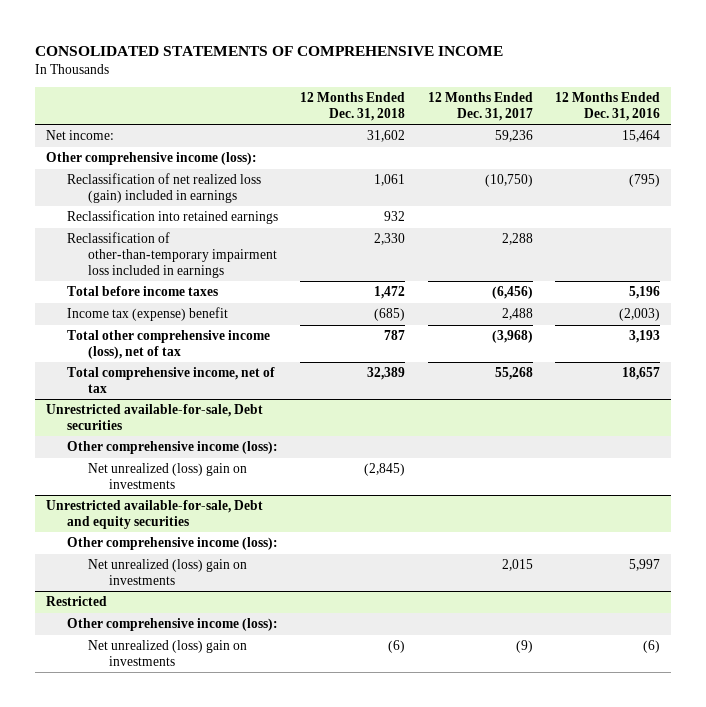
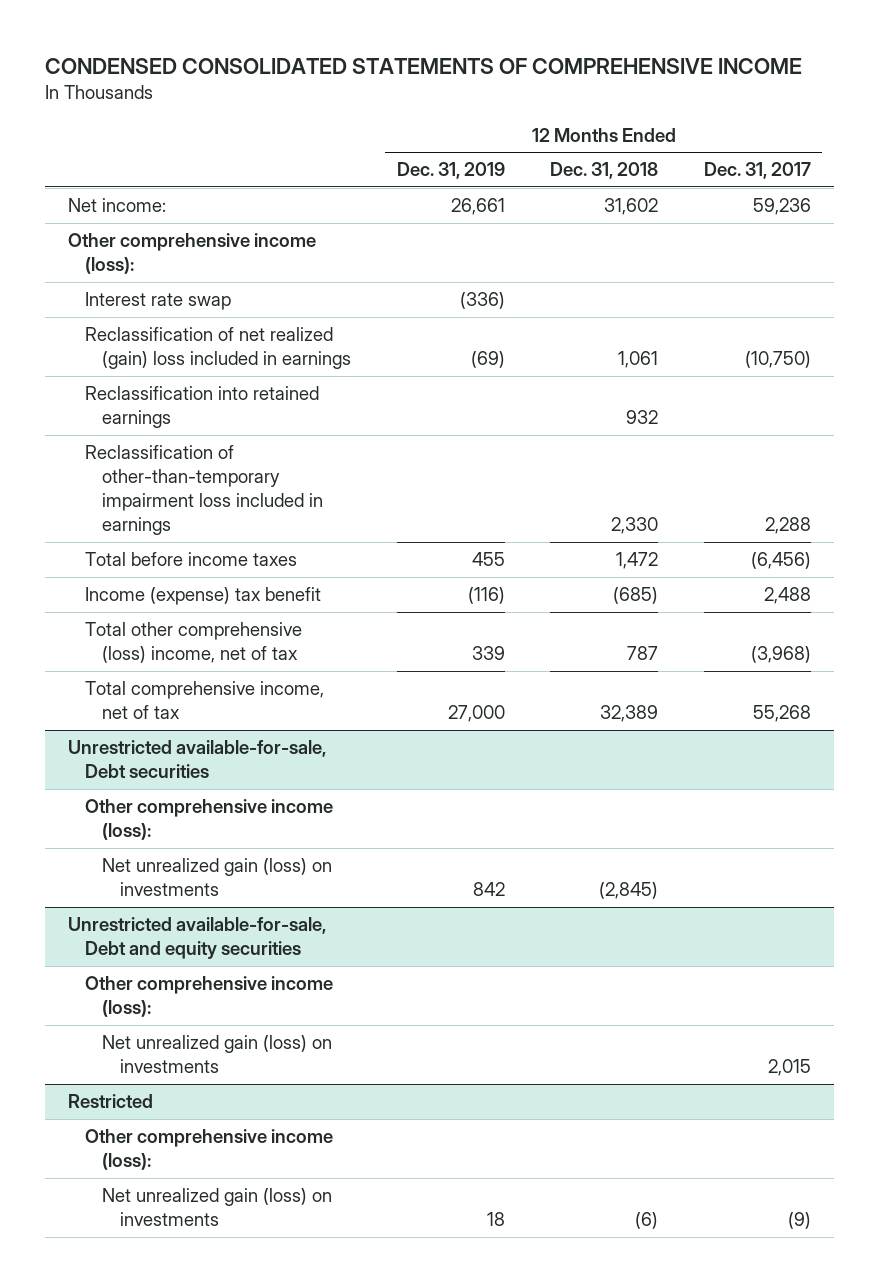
- CONSOLIDATED STATEMENTS OF COMPREHENSIVE INCOME
+ CONDENSED CONSOLIDATED STATEMENTS OF COMPREHENSIVE INCOME
- | 12 Months Ended Dec. 31, 2018 | 12 Months Ended Dec. 31, 2017 | 12 Months Ended Dec. 31, 2016
+ | 12 Months Ended Dec. 31, 2019 | 12 Months Ended Dec. 31, 2018 | 12 Months Ended Dec. 31, 2017
- Reclassification of net realized loss (gain) included in earnings | 1,061 | (10,750) | (795)
+ Interest rate swap | (336) | |
+ Reclassification of net realized (gain) loss included in earnings | (69) | 1,061 | (10,750)
- Income tax (expense) benefit | (685) | 2,488 | (2,003)
- Total other comprehensive income (loss), net of tax | 787 | (3,968) | 3,193
+ Income (expense) tax benefit | (116) | (685) | 2,488
+ Total other comprehensive (loss) income, net of tax | 339 | 787 | (3,968)
@ Unrestricted available-for-sale, Debt securities
- Net unrealized (loss) gain on investments | (2,845) | |
+ Net unrealized gain (loss) on investments | 842 | (2,845) |
@ Unrestricted available-for-sale, Debt and equity securities
- Net unrealized (loss) gain on investments | | 2,015 | 5,997
+ Net unrealized gain (loss) on investments | | | 2,015
@ Restricted
- Net unrealized (loss) gain on investments | (6) | (9) | (6)
+ Net unrealized gain (loss) on investments | 18 | (6) | (9)

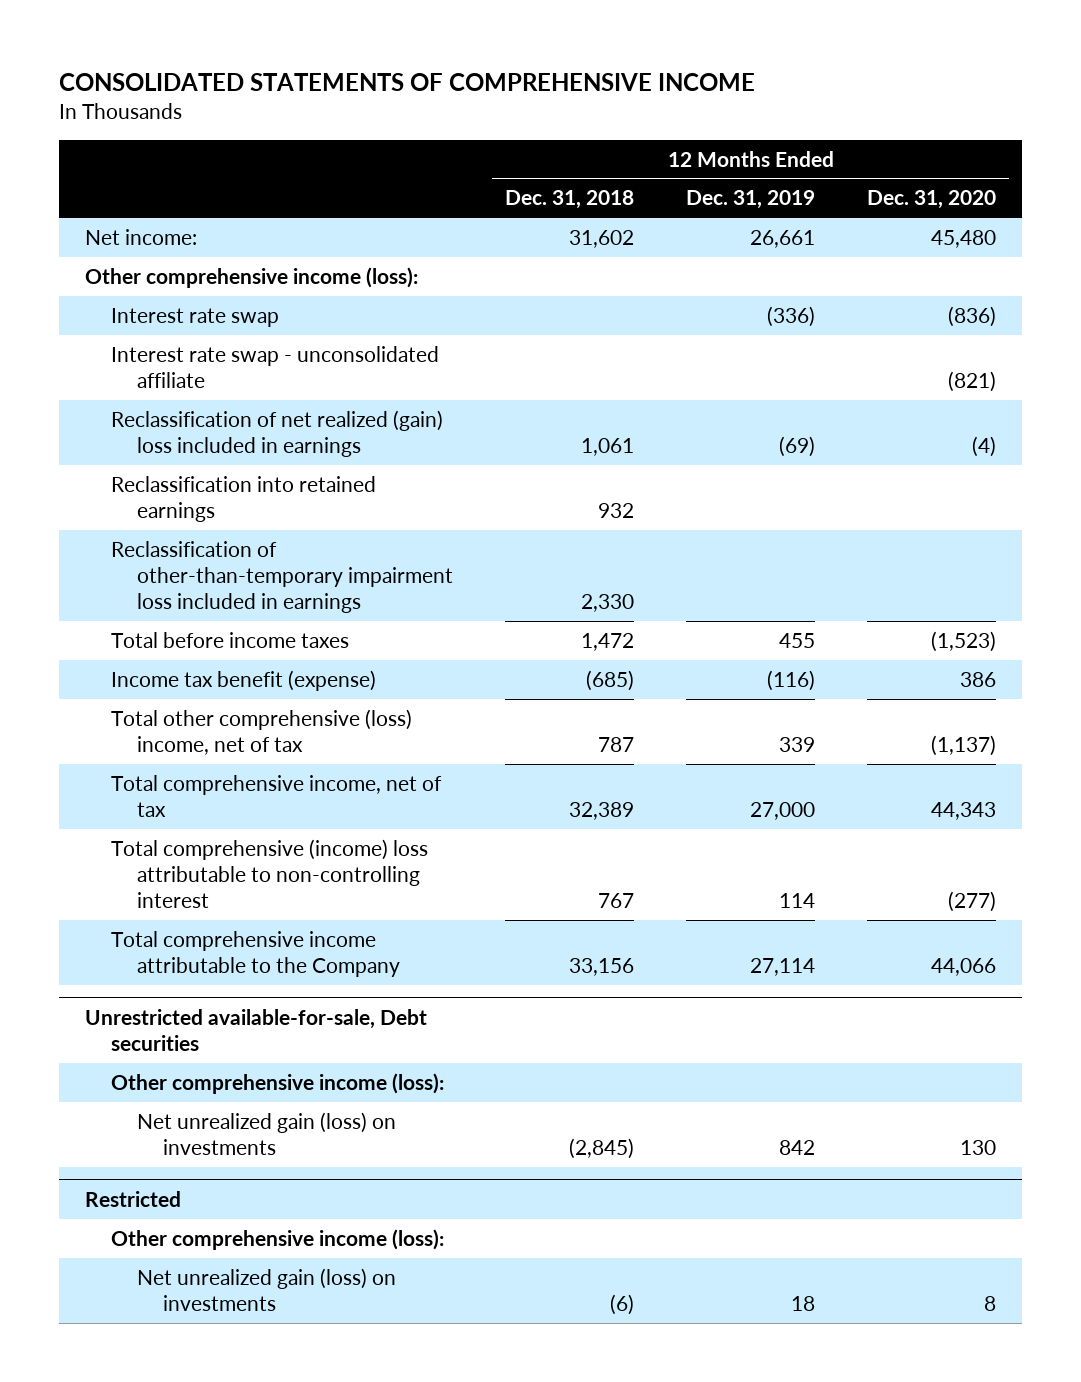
- CONDENSED CONSOLIDATED STATEMENTS OF COMPREHENSIVE INCOME
+ CONSOLIDATED STATEMENTS OF COMPREHENSIVE INCOME
- | 12 Months Ended Dec. 31, 2019 | 12 Months Ended Dec. 31, 2018 | 12 Months Ended Dec. 31, 2017
+ | 12 Months Ended Dec. 31, 2018 | 12 Months Ended Dec. 31, 2019 | 12 Months Ended Dec. 31, 2020
+ Interest rate swap - unconsolidated affiliate | | | (821)
- Income (expense) tax benefit | (116) | (685) | 2,488
+ Income tax benefit (expense) | (685) | (116) | 386
+ Total comprehensive (income) loss attributable to non-controlling interest | 767 | 114 | (277)
+ Total comprehensive income attributable to the Company | 33,156 | 27,114 | 44,066
- Unrestricted available-for-sale, Debt and equity securities
- Other comprehensive income (loss):
- Net unrealized gain (loss) on investments | | | 2,015

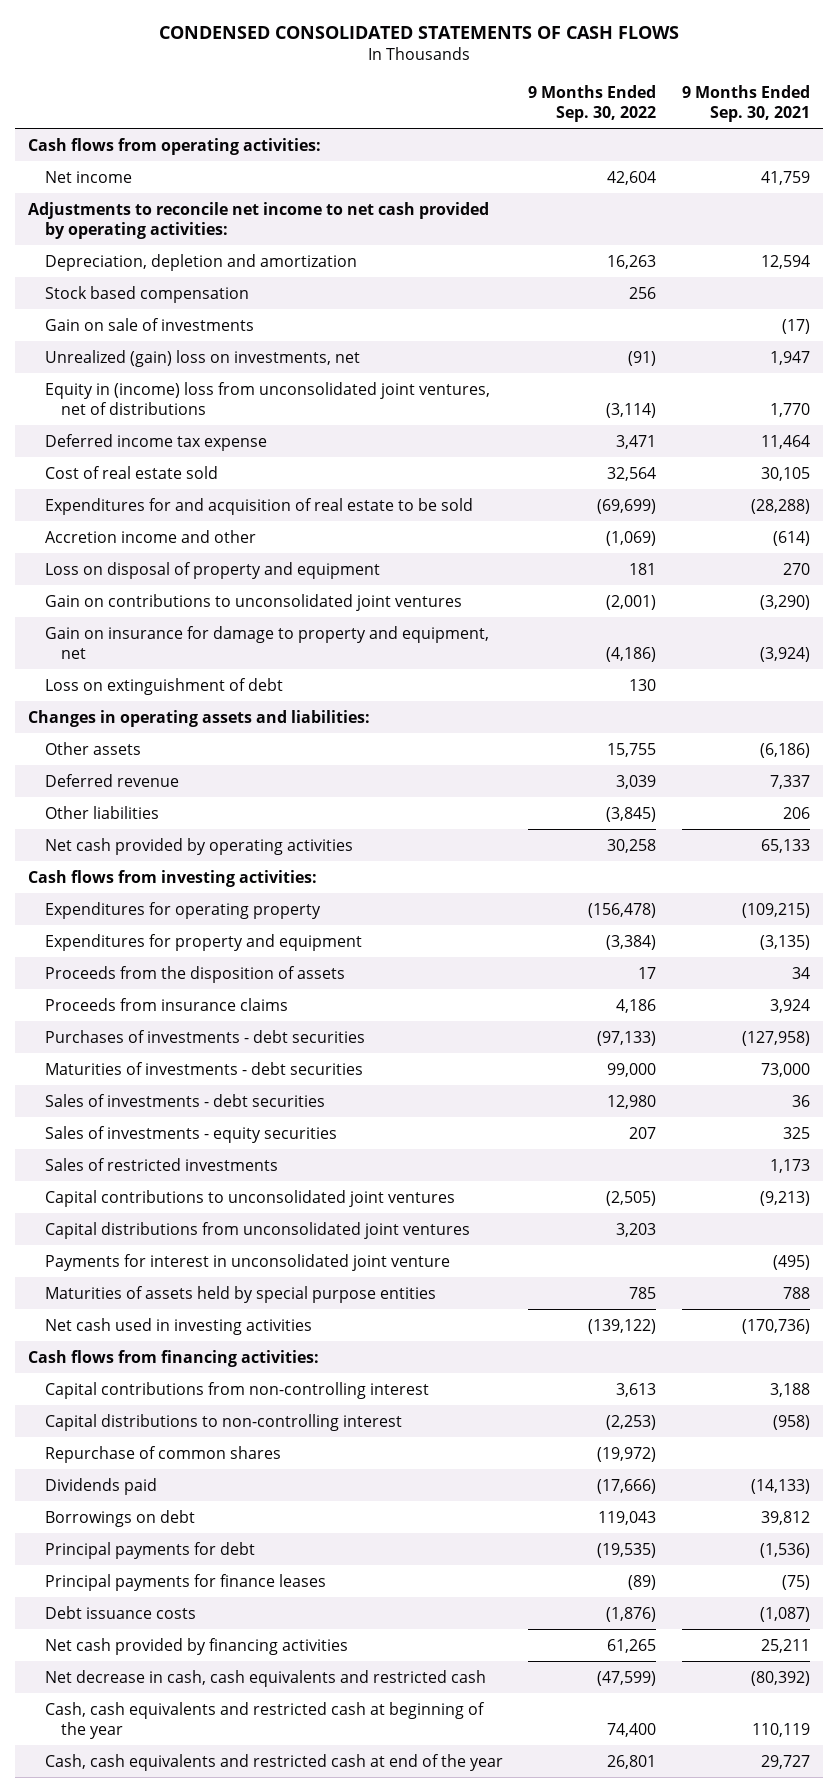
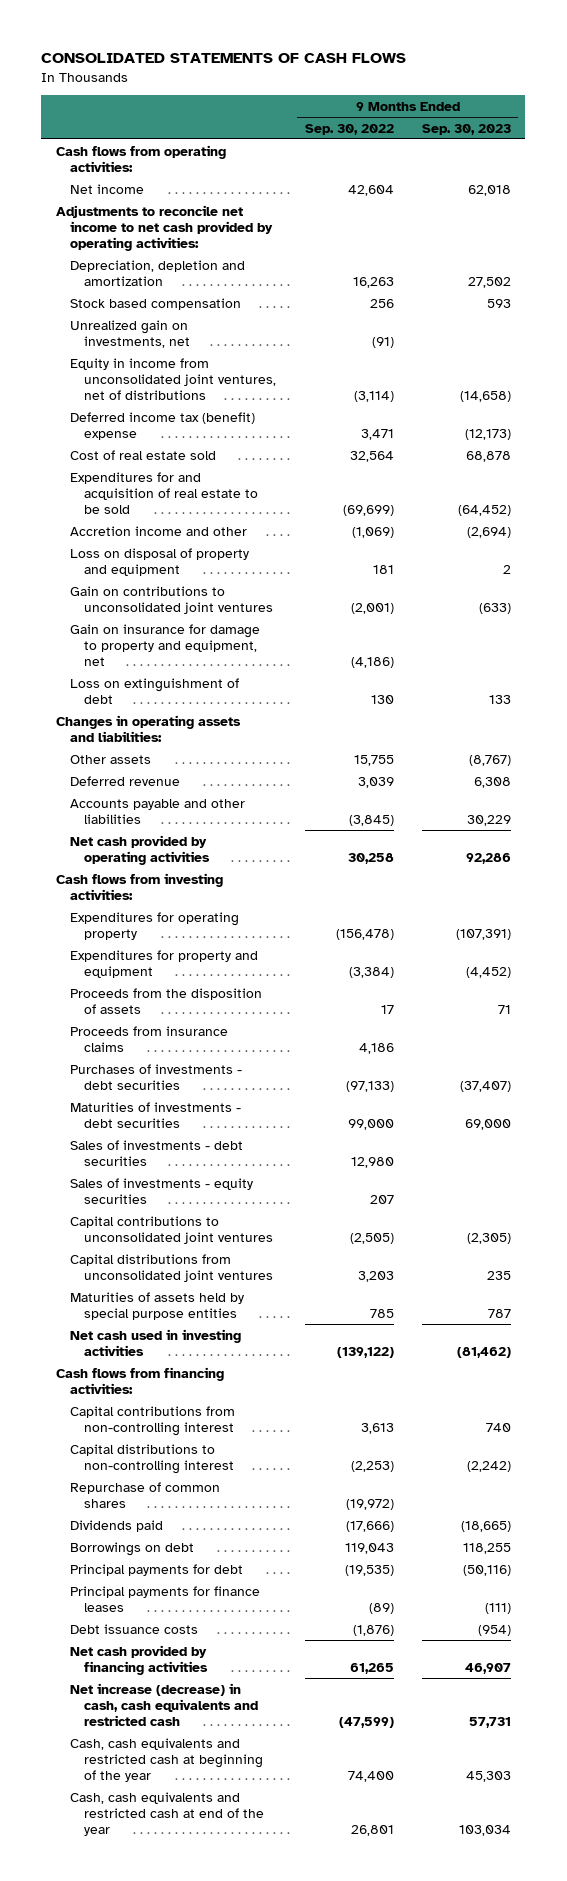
- CONDENSED CONSOLIDATED STATEMENTS OF CASH FLOWS
+ CONSOLIDATED STATEMENTS OF CASH FLOWS
- | 9 Months Ended Sep. 30, 2022 | 9 Months Ended Sep. 30, 2021
+ | 9 Months Ended Sep. 30, 2022 | 9 Months Ended Sep. 30, 2023
- Gain on sale of investments | | (17)
- Unrealized (gain) loss on investments, net | (91) | 1,947
- Equity in (income) loss from unconsolidated joint ventures, net of distributions | (3,114) | 1,770
- Deferred income tax expense | 3,471 | 11,464
+ Unrealized gain on investments, net | (91) |
+ Equity in income from unconsolidated joint ventures, net of distributions | (3,114) | (14,658)
+ Deferred income tax (benefit) expense | 3,471 | (12,173)
- Other liabilities | (3,845) | 206
+ Accounts payable and other liabilities | (3,845) | 30,229
- Sales of restricted investments | | 1,173
- Payments for interest in unconsolidated joint venture | | (495)
- Net decrease in cash, cash equivalents and restricted cash | (47,599) | (80,392)
+ Net increase (decrease) in cash, cash equivalents and restricted cash | (47,599) | 57,731

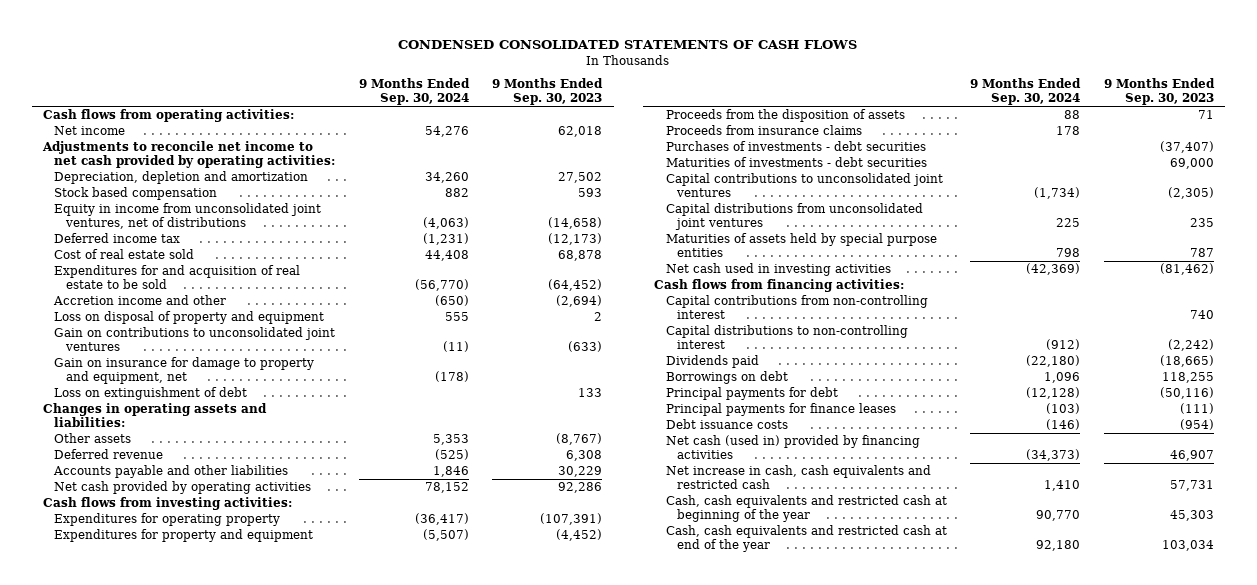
- CONSOLIDATED STATEMENTS OF CASH FLOWS
+ CONDENSED CONSOLIDATED STATEMENTS OF CASH FLOWS
- | 9 Months Ended Sep. 30, 2022 | 9 Months Ended Sep. 30, 2023
+ | 9 Months Ended Sep. 30, 2024 | 9 Months Ended Sep. 30, 2023
- Unrealized gain on investments, net | (91) |
- Deferred income tax (benefit) expense | 3,471 | (12,173)
+ Deferred income tax | (1,231) | (12,173)
- Sales of investments - debt securities | 12,980 |
- Sales of investments - equity securities | 207 |
- Repurchase of common shares | (19,972) |
- Net cash provided by financing activities | 61,265 | 46,907
- Net increase (decrease) in cash, cash equivalents and restricted cash | (47,599) | 57,731
+ Net cash (used in) provided by financing activities | (34,373) | 46,907
+ Net increase in cash, cash equivalents and restricted cash | 1,410 | 57,731

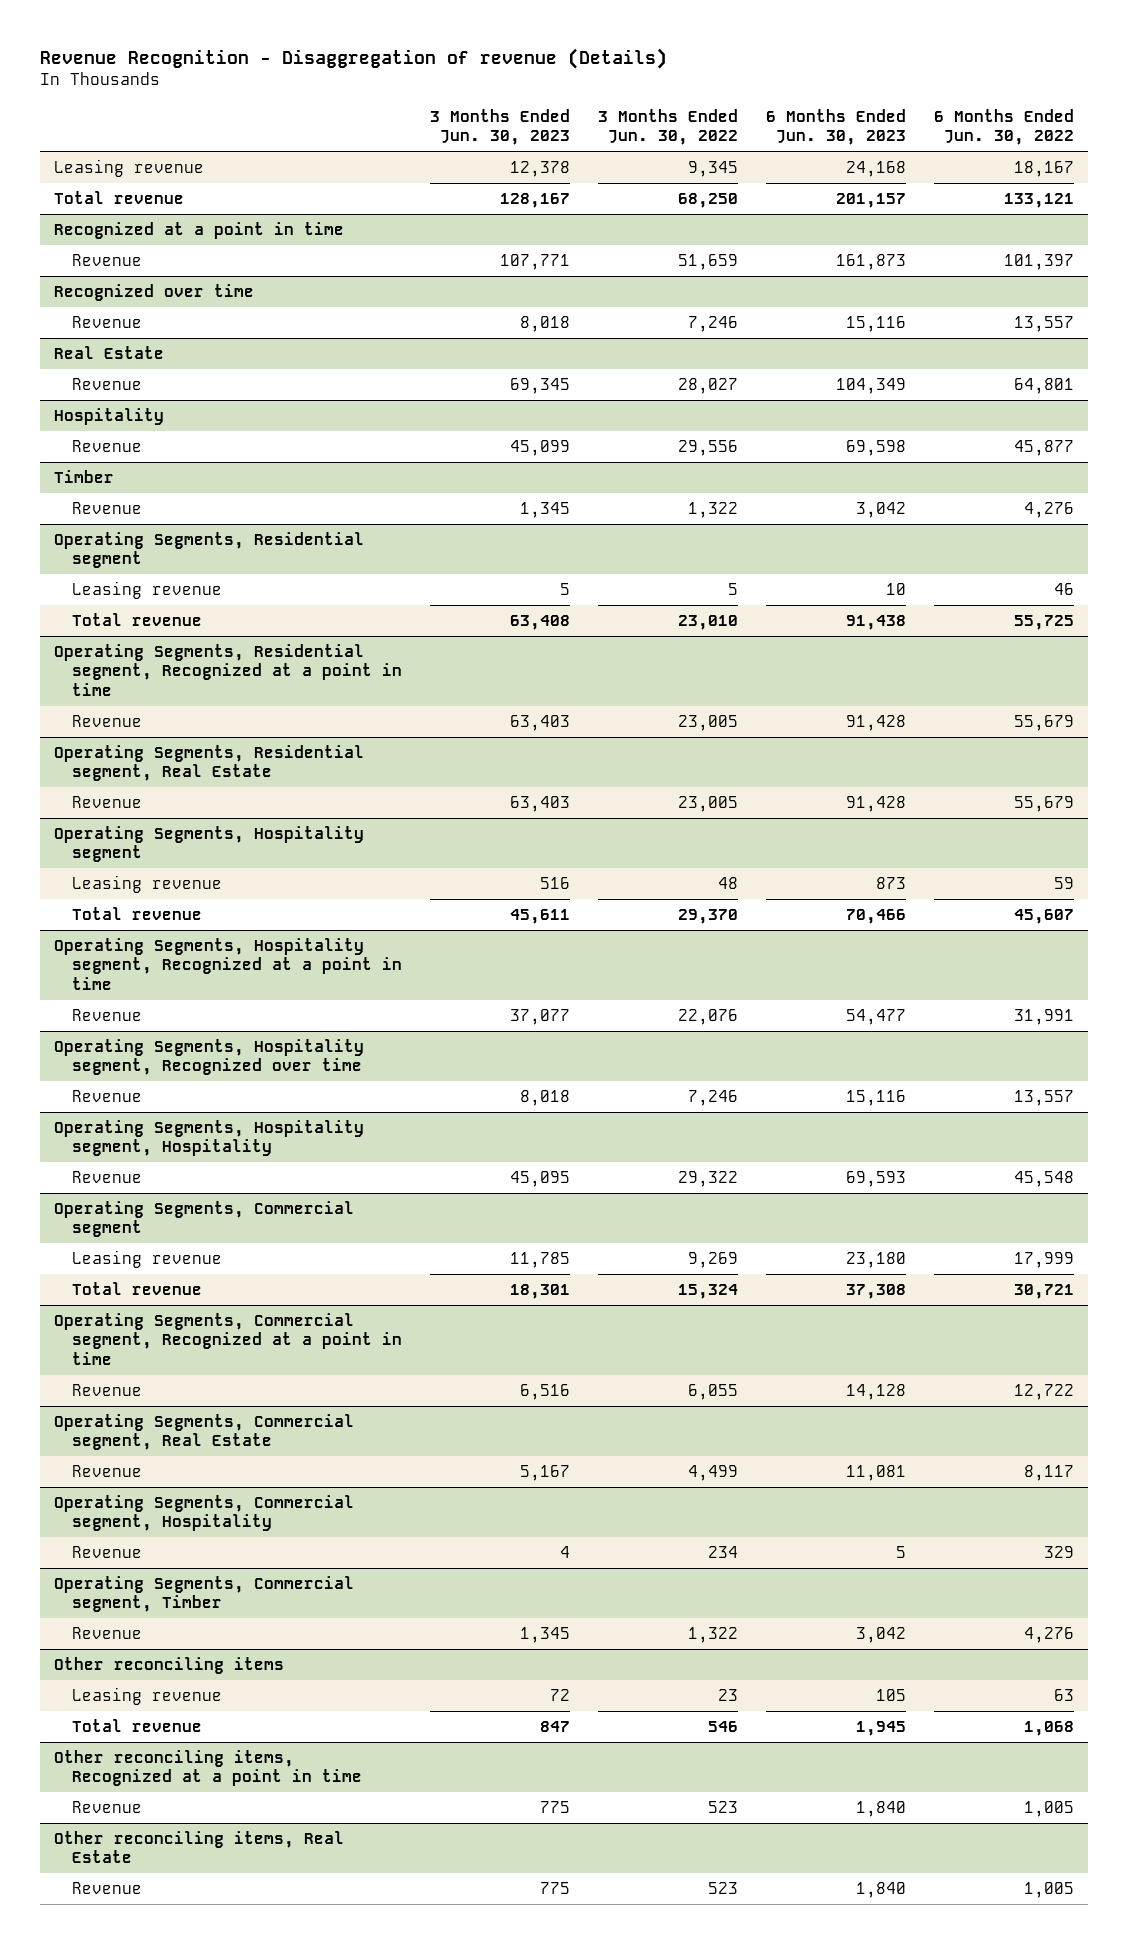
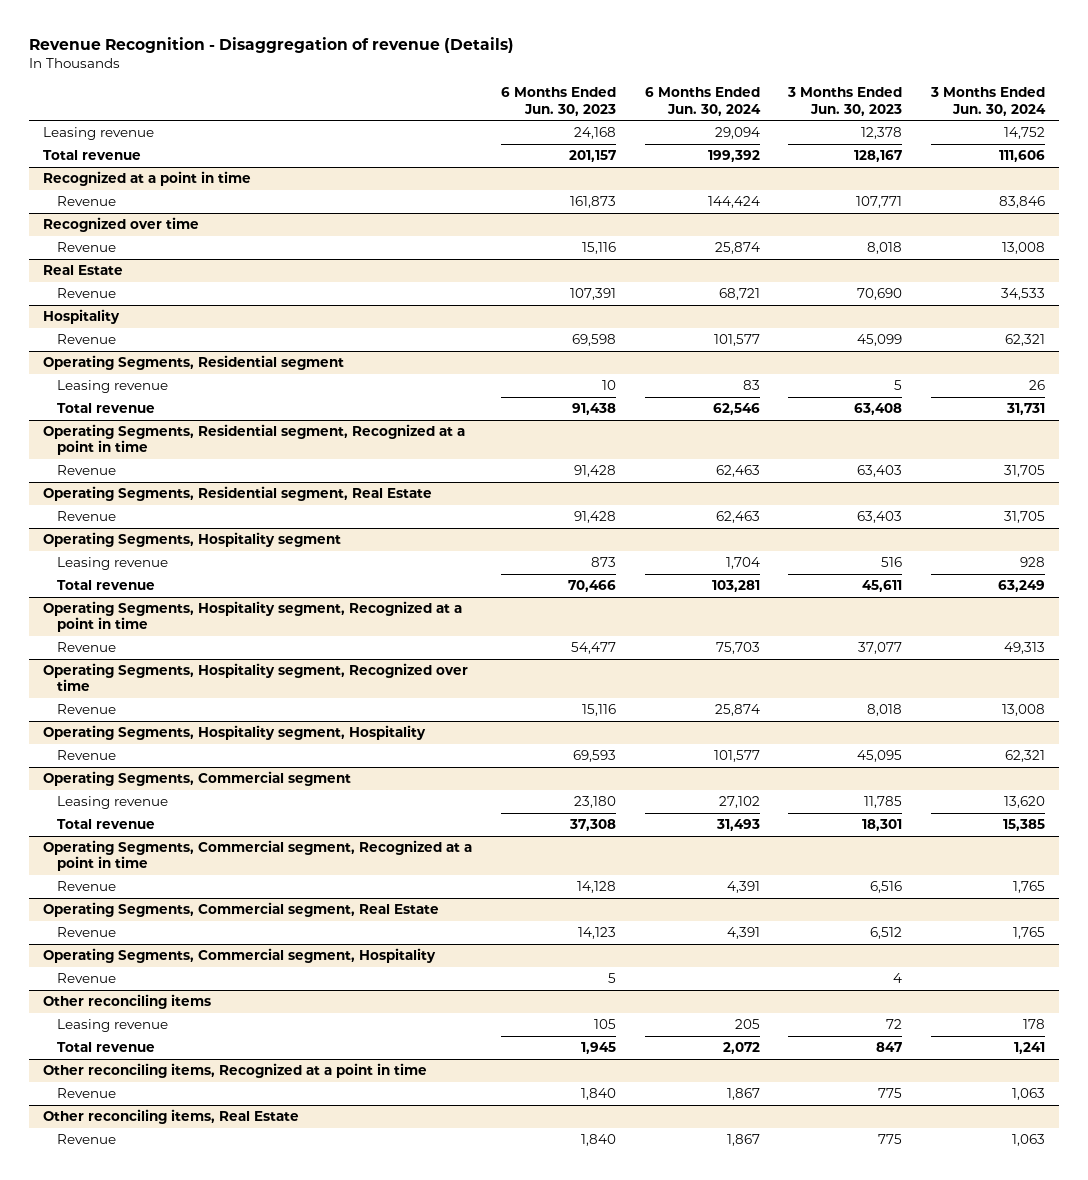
- | 3 Months Ended Jun. 30, 2023 | 3 Months Ended Jun. 30, 2022 | 6 Months Ended Jun. 30, 2023 | 6 Months Ended Jun. 30, 2022
+ | 6 Months Ended Jun. 30, 2023 | 6 Months Ended Jun. 30, 2024 | 3 Months Ended Jun. 30, 2023 | 3 Months Ended Jun. 30, 2024
@ Real Estate
- Revenue | 69,345 | 28,027 | 104,349 | 64,801
+ Revenue | 107,391 | 68,721 | 70,690 | 34,533
- Timber
- Revenue | 1,345 | 1,322 | 3,042 | 4,276
@ Operating Segments, Commercial segment, Real Estate
- Revenue | 5,167 | 4,499 | 11,081 | 8,117
+ Revenue | 14,123 | 4,391 | 6,512 | 1,765
- Operating Segments, Commercial segment, Timber
- Revenue | 1,345 | 1,322 | 3,042 | 4,276

